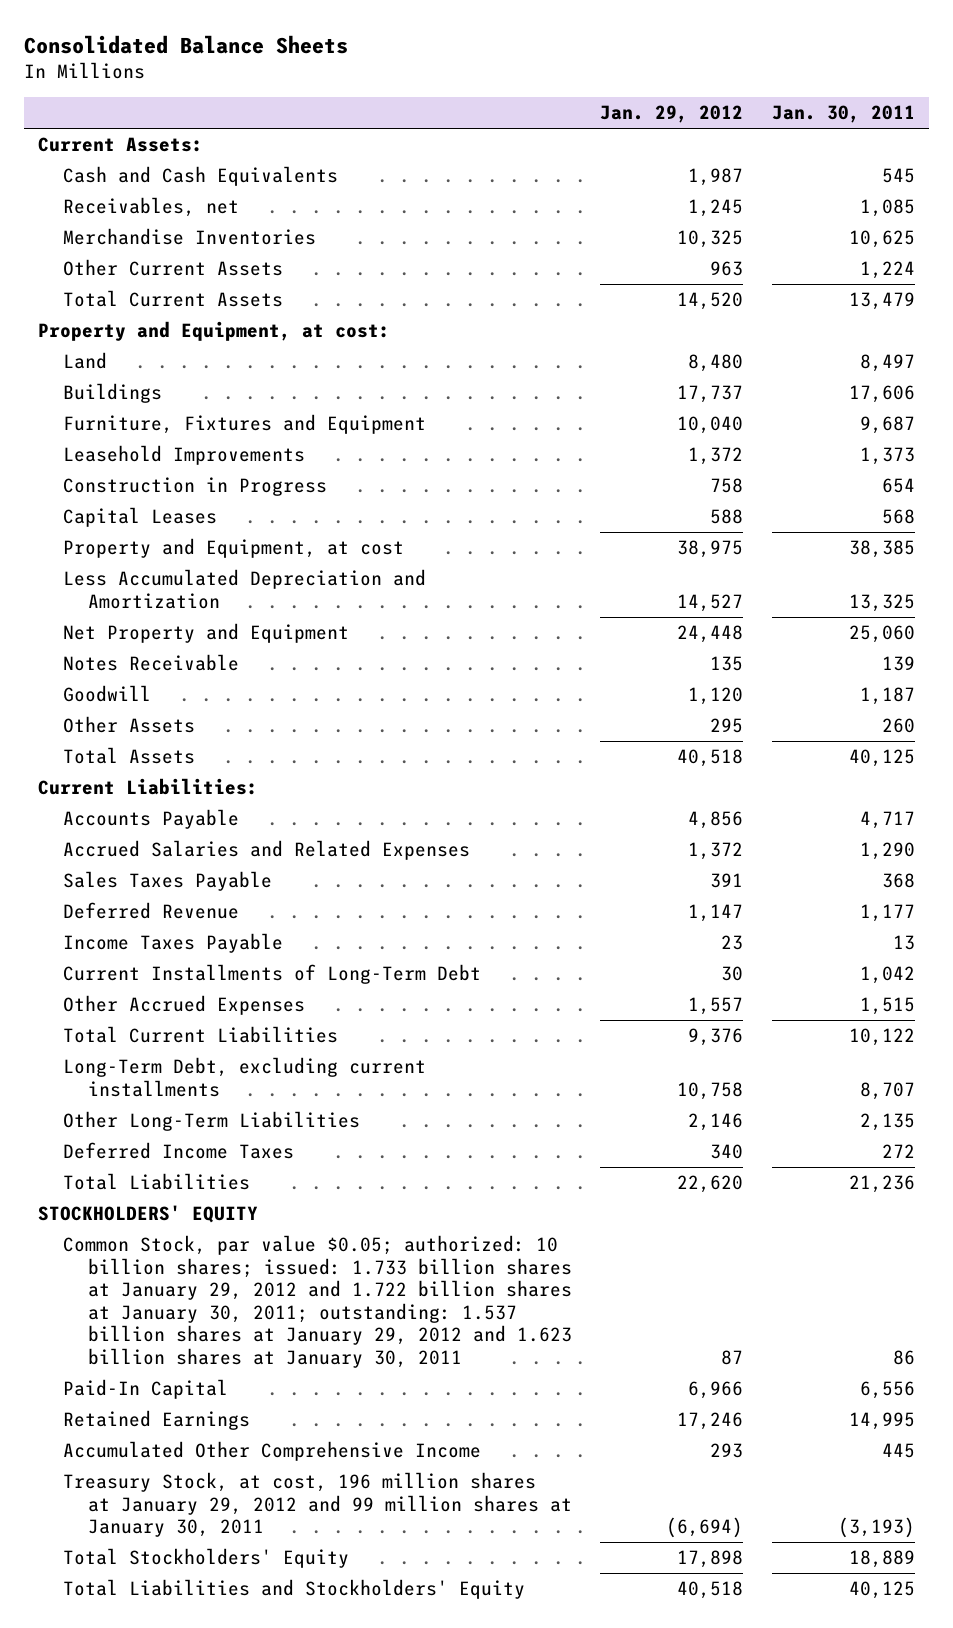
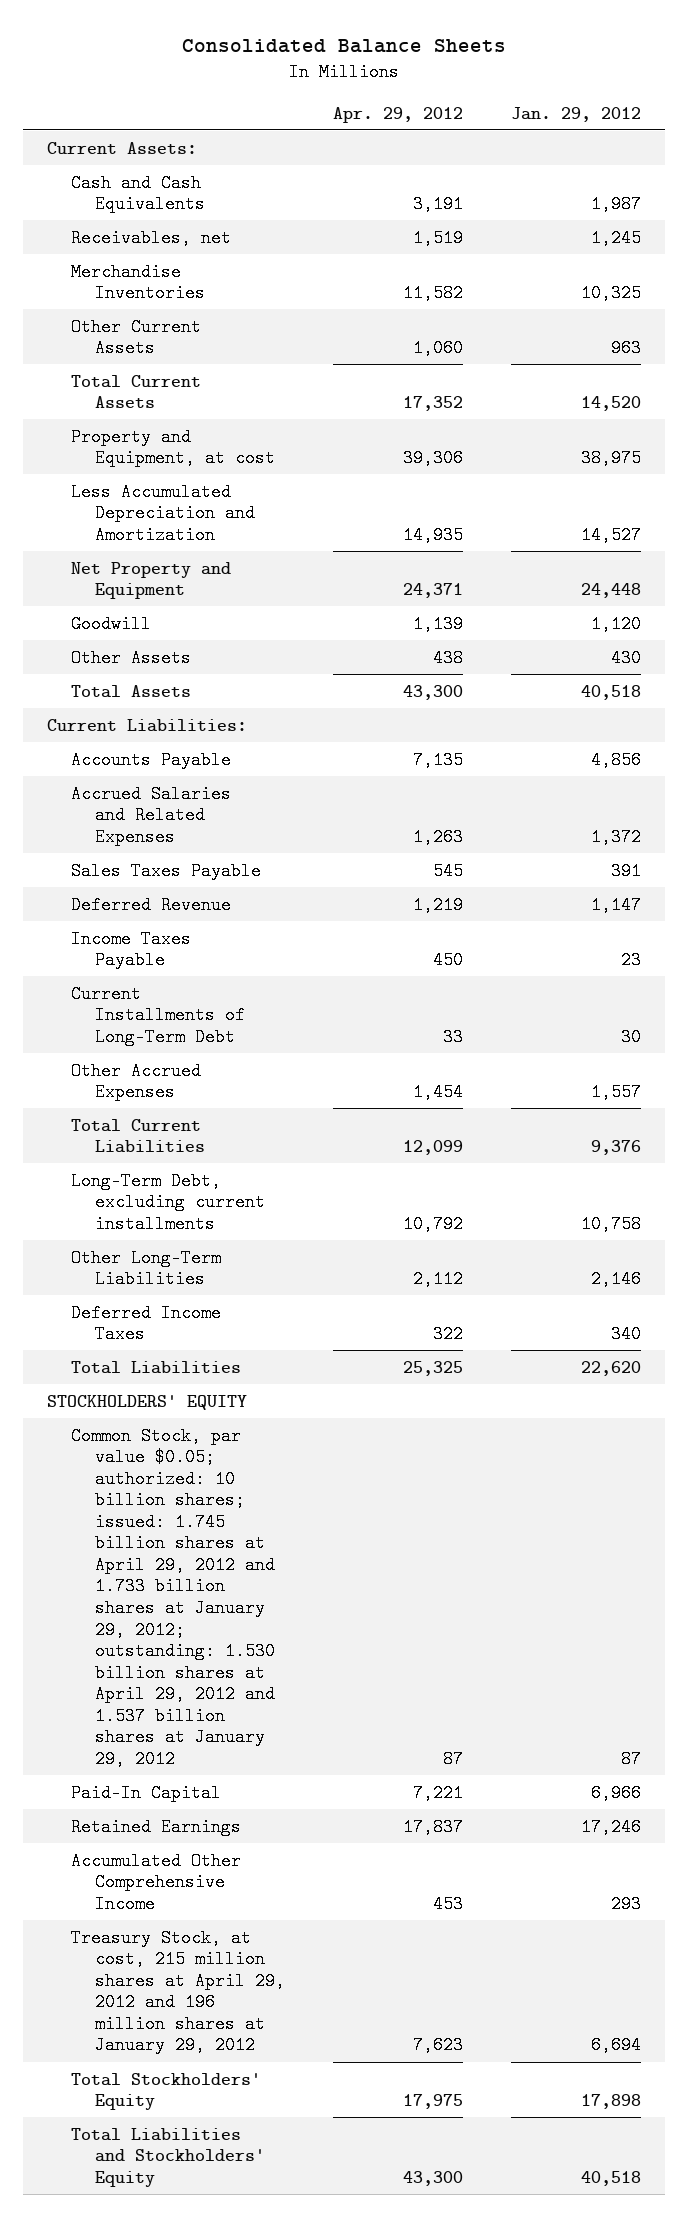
- | Jan. 29, 2012 | Jan. 30, 2011
+ | Apr. 29, 2012 | Jan. 29, 2012
- Property and Equipment, at cost:
- Land | 8,480 | 8,497
- Buildings | 17,737 | 17,606
- Furniture, Fixtures and Equipment | 10,040 | 9,687
- Leasehold Improvements | 1,372 | 1,373
- Construction in Progress | 758 | 654
- Capital Leases | 588 | 568
- Notes Receivable | 135 | 139
- Other Assets | 295 | 260
+ Other Assets | 438 | 430
- Common Stock, par value $0.05; authorized: 10 billion shares; issued: 1.733 billion shares at January 29, 2012 and 1.722 billion shares at January 30, 2011; outstanding: 1.537 billion shares at January 29, 2012 and 1.623 billion shares at January 30, 2011 | 87 | 86
+ Common Stock, par value $0.05; authorized: 10 billion shares; issued: 1.745 billion shares at April 29, 2012 and 1.733 billion shares at January 29, 2012; outstanding: 1.530 billion shares at April 29, 2012 and 1.537 billion shares at January 29, 2012 | 87 | 87
- Treasury Stock, at cost, 196 million shares at January 29, 2012 and 99 million shares at January 30, 2011 | (6,694) | (3,193)
+ Treasury Stock, at cost, 215 million shares at April 29, 2012 and 196 million shares at January 29, 2012 | 7,623 | 6,694

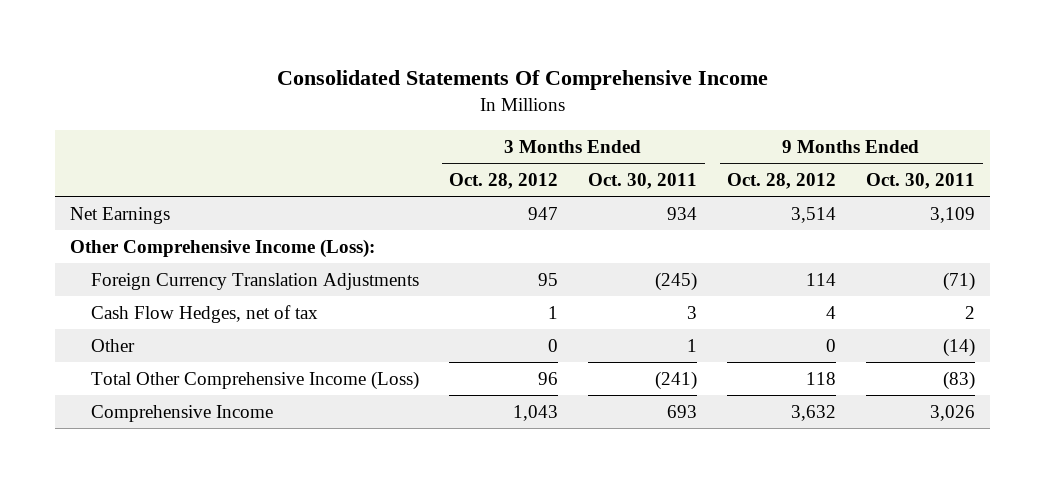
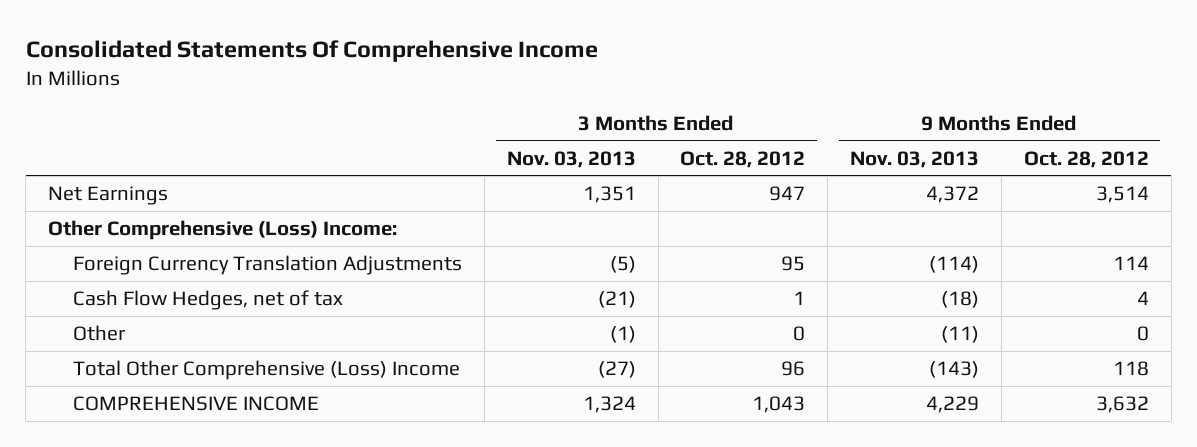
- | 3 Months Ended Oct. 28, 2012 | 3 Months Ended Oct. 30, 2011 | 9 Months Ended Oct. 28, 2012 | 9 Months Ended Oct. 30, 2011
+ | 3 Months Ended Nov. 03, 2013 | 3 Months Ended Oct. 28, 2012 | 9 Months Ended Nov. 03, 2013 | 9 Months Ended Oct. 28, 2012
- Other Comprehensive Income (Loss):
+ Other Comprehensive (Loss) Income:
- Total Other Comprehensive Income (Loss) | 96 | (241) | 118 | (83)
- Comprehensive Income | 1,043 | 693 | 3,632 | 3,026
+ Total Other Comprehensive (Loss) Income | (27) | 96 | (143) | 118
+ COMPREHENSIVE INCOME | 1,324 | 1,043 | 4,229 | 3,632

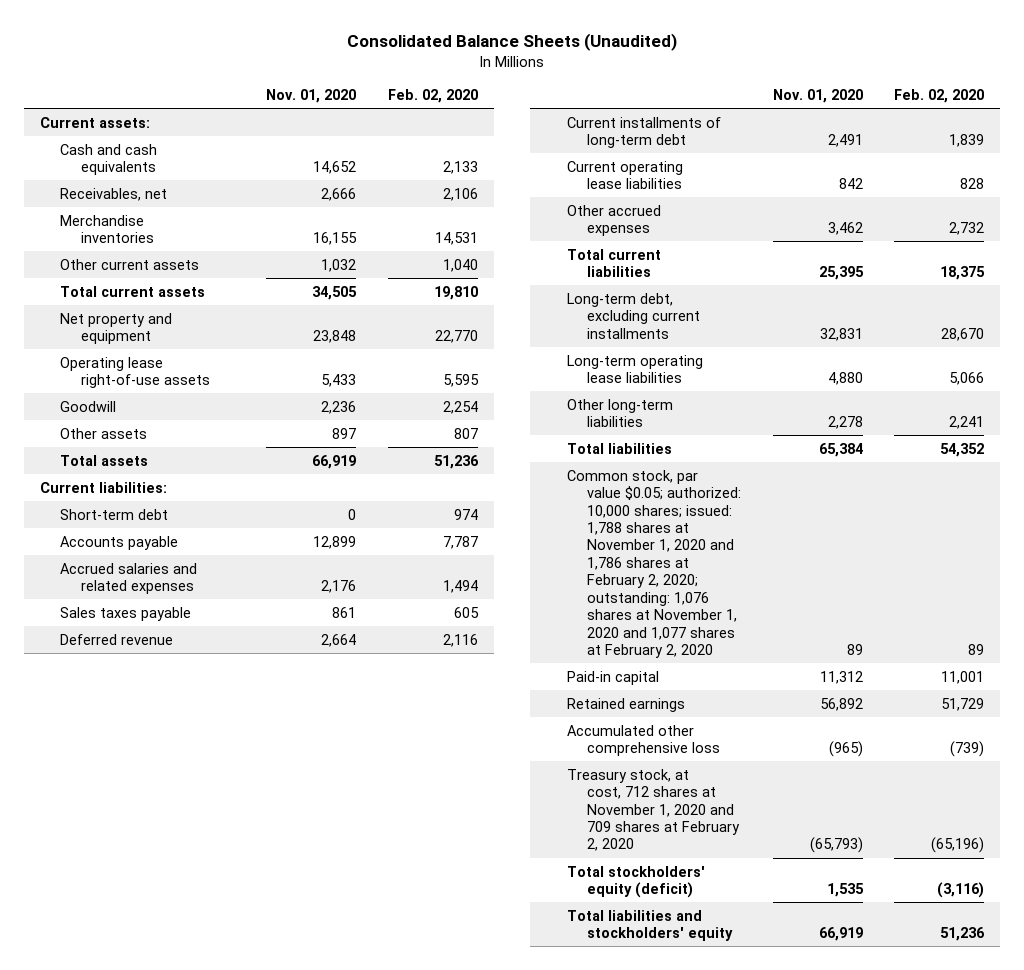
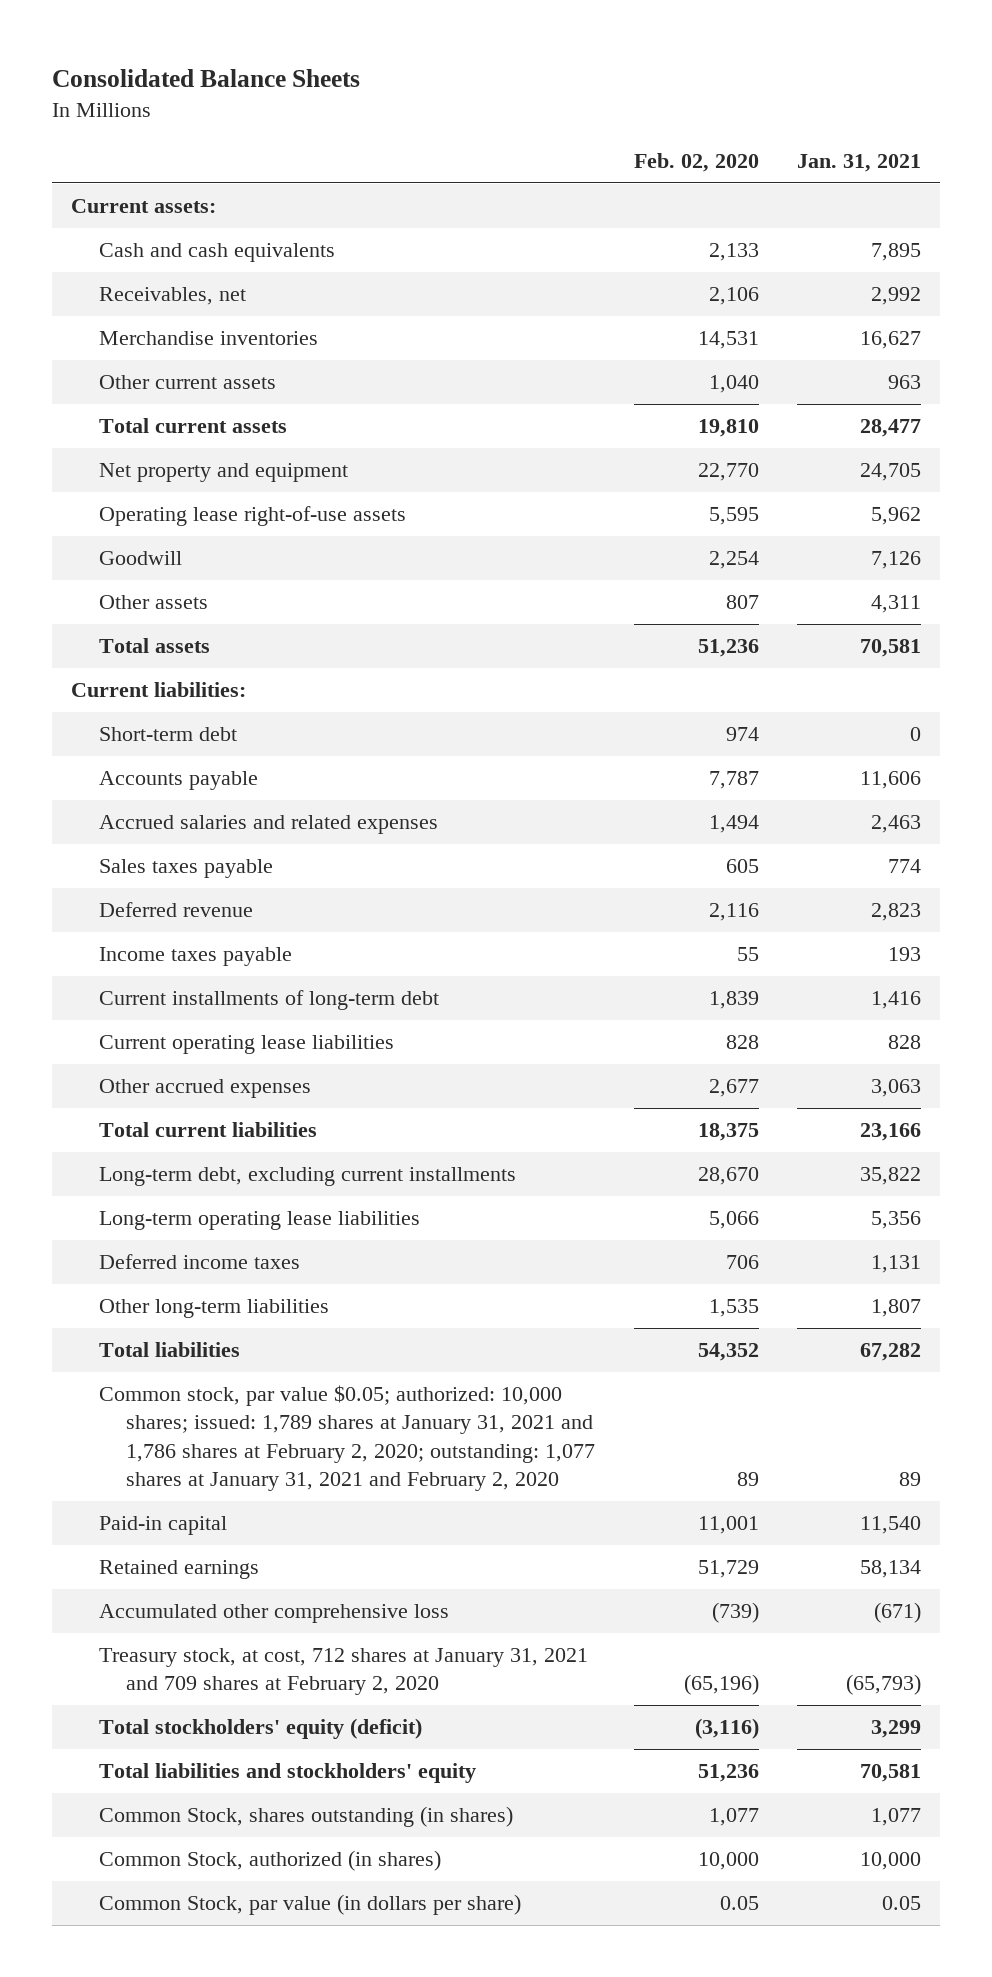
- Consolidated Balance Sheets (Unaudited)
+ Consolidated Balance Sheets
- | Nov. 01, 2020 | Feb. 02, 2020
+ | Feb. 02, 2020 | Jan. 31, 2021
+ Income taxes payable | 55 | 193
- Other accrued expenses | 3,462 | 2,732
+ Other accrued expenses | 2,677 | 3,063
- Other long-term liabilities | 2,278 | 2,241
+ Deferred income taxes | 706 | 1,131
+ Other long-term liabilities | 1,535 | 1,807
- Common stock, par value $0.05; authorized: 10,000 shares; issued: 1,788 shares at November 1, 2020 and 1,786 shares at February 2, 2020; outstanding: 1,076 shares at November 1, 2020 and 1,077 shares at February 2, 2020 | 89 | 89
+ Common stock, par value $0.05; authorized: 10,000 shares; issued: 1,789 shares at January 31, 2021 and 1,786 shares at February 2, 2020; outstanding: 1,077 shares at January 31, 2021 and February 2, 2020 | 89 | 89
- Treasury stock, at cost, 712 shares at November 1, 2020 and 709 shares at February 2, 2020 | (65,793) | (65,196)
+ Treasury stock, at cost, 712 shares at January 31, 2021 and 709 shares at February 2, 2020 | (65,196) | (65,793)
+ Common Stock, shares outstanding (in shares) | 1,077 | 1,077
+ Common Stock, authorized (in shares) | 10,000 | 10,000
+ Common Stock, par value (in dollars per share) | 0.05 | 0.05

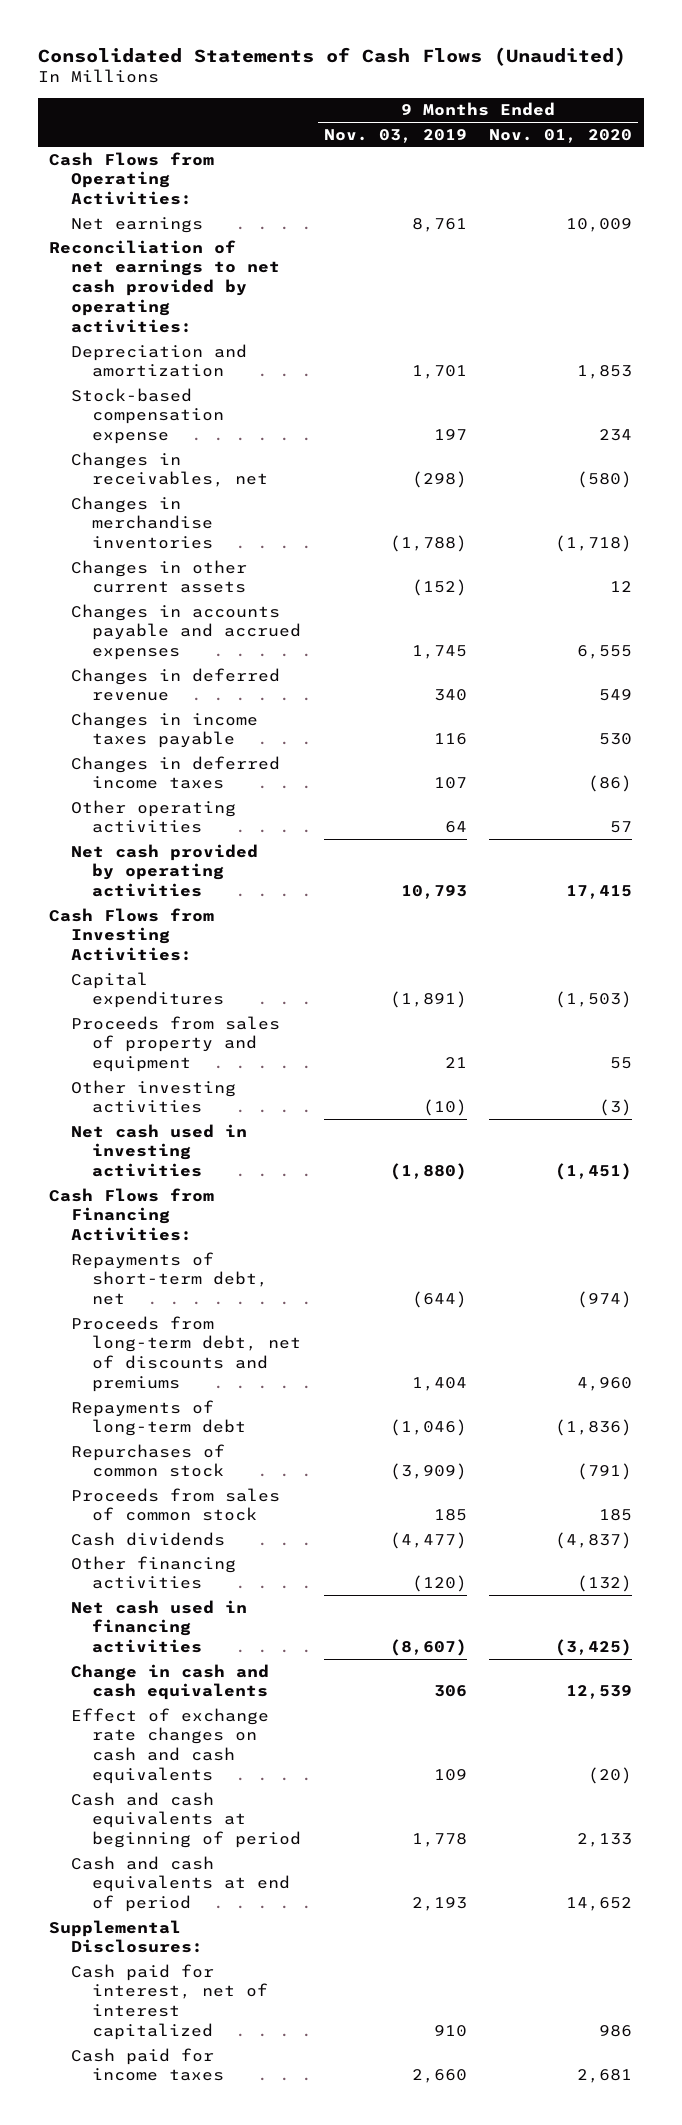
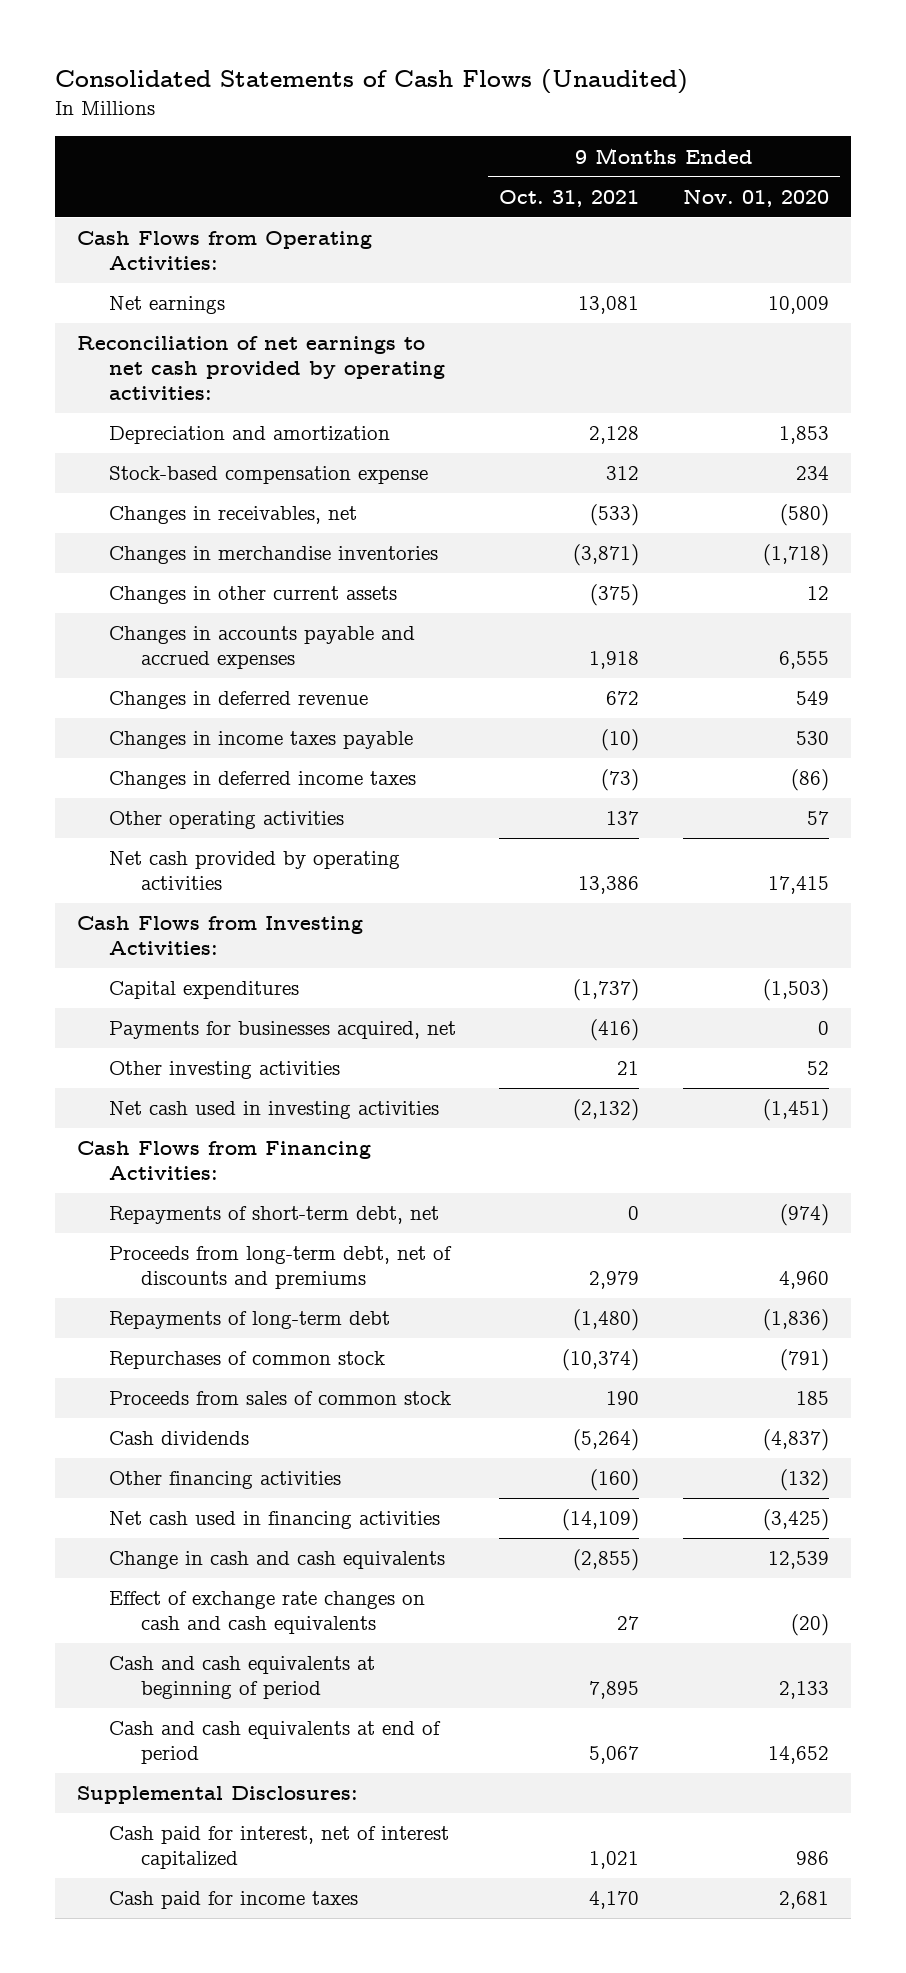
- | 9 Months Ended Nov. 03, 2019 | 9 Months Ended Nov. 01, 2020
+ | 9 Months Ended Oct. 31, 2021 | 9 Months Ended Nov. 01, 2020
- Proceeds from sales of property and equipment | 21 | 55
- Other investing activities | (10) | (3)
+ Payments for businesses acquired, net | (416) | 0
+ Other investing activities | 21 | 52

